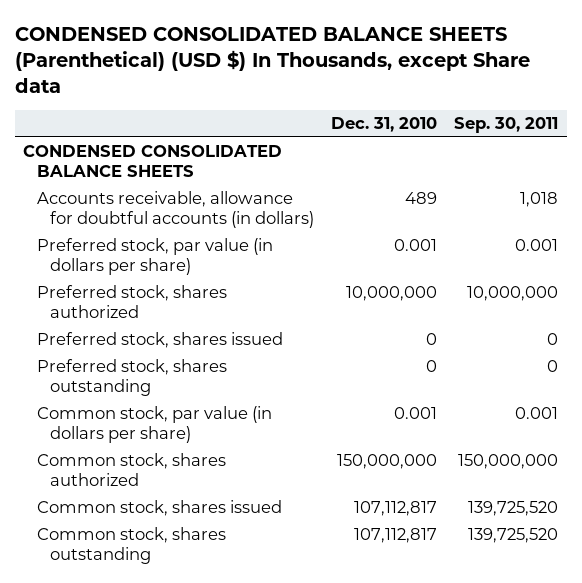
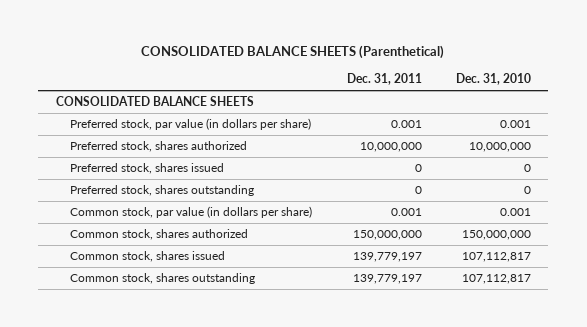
- CONDENSED CONSOLIDATED BALANCE SHEETS (Parenthetical) (USD $) In Thousands, except Share data
+ CONSOLIDATED BALANCE SHEETS (Parenthetical)
- | Dec. 31, 2010 | Sep. 30, 2011
+ | Dec. 31, 2011 | Dec. 31, 2010
- CONDENSED CONSOLIDATED BALANCE SHEETS
- Accounts receivable, allowance for doubtful accounts (in dollars) | 489 | 1,018
+ CONSOLIDATED BALANCE SHEETS

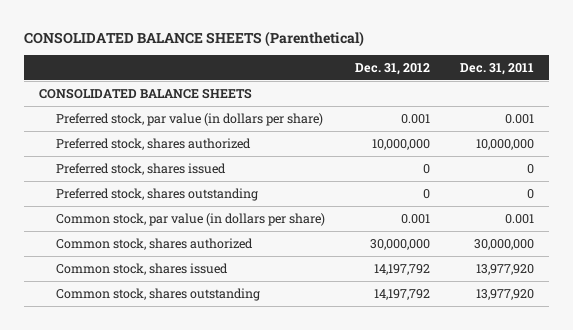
- | Dec. 31, 2011 | Dec. 31, 2010
+ | Dec. 31, 2012 | Dec. 31, 2011
- Common stock, shares authorized | 150,000,000 | 150,000,000
- Common stock, shares issued | 139,779,197 | 107,112,817
- Common stock, shares outstanding | 139,779,197 | 107,112,817
+ Common stock, shares authorized | 30,000,000 | 30,000,000
+ Common stock, shares issued | 14,197,792 | 13,977,920
+ Common stock, shares outstanding | 14,197,792 | 13,977,920

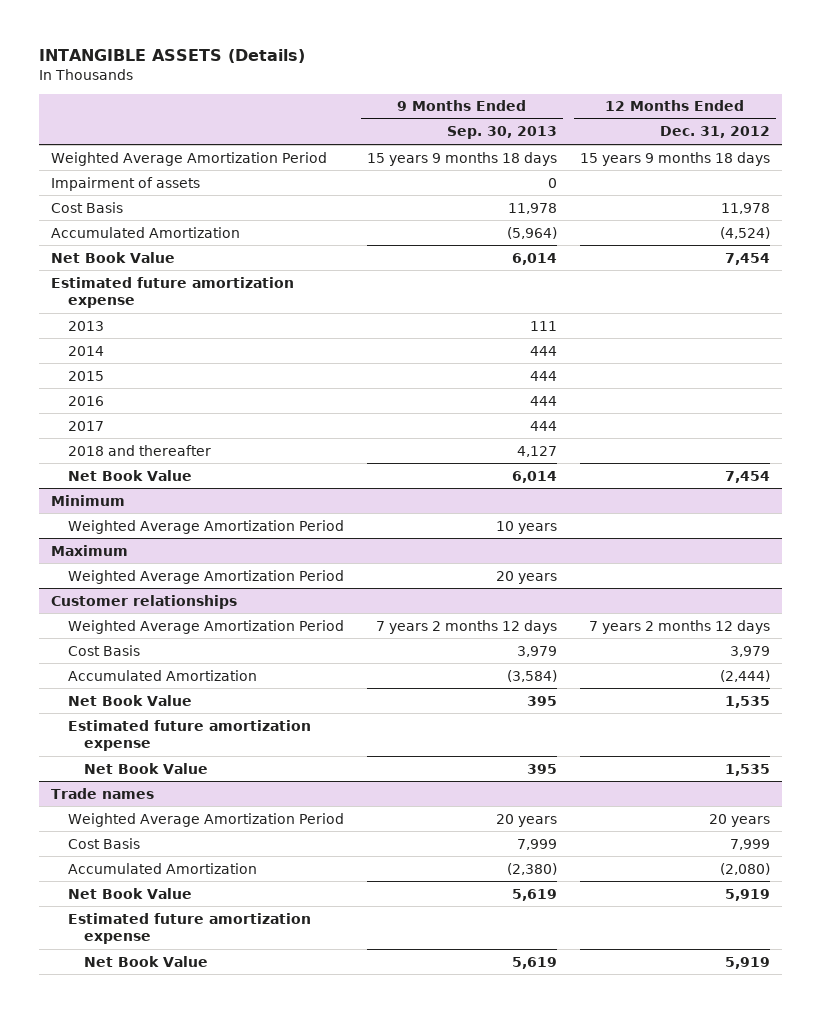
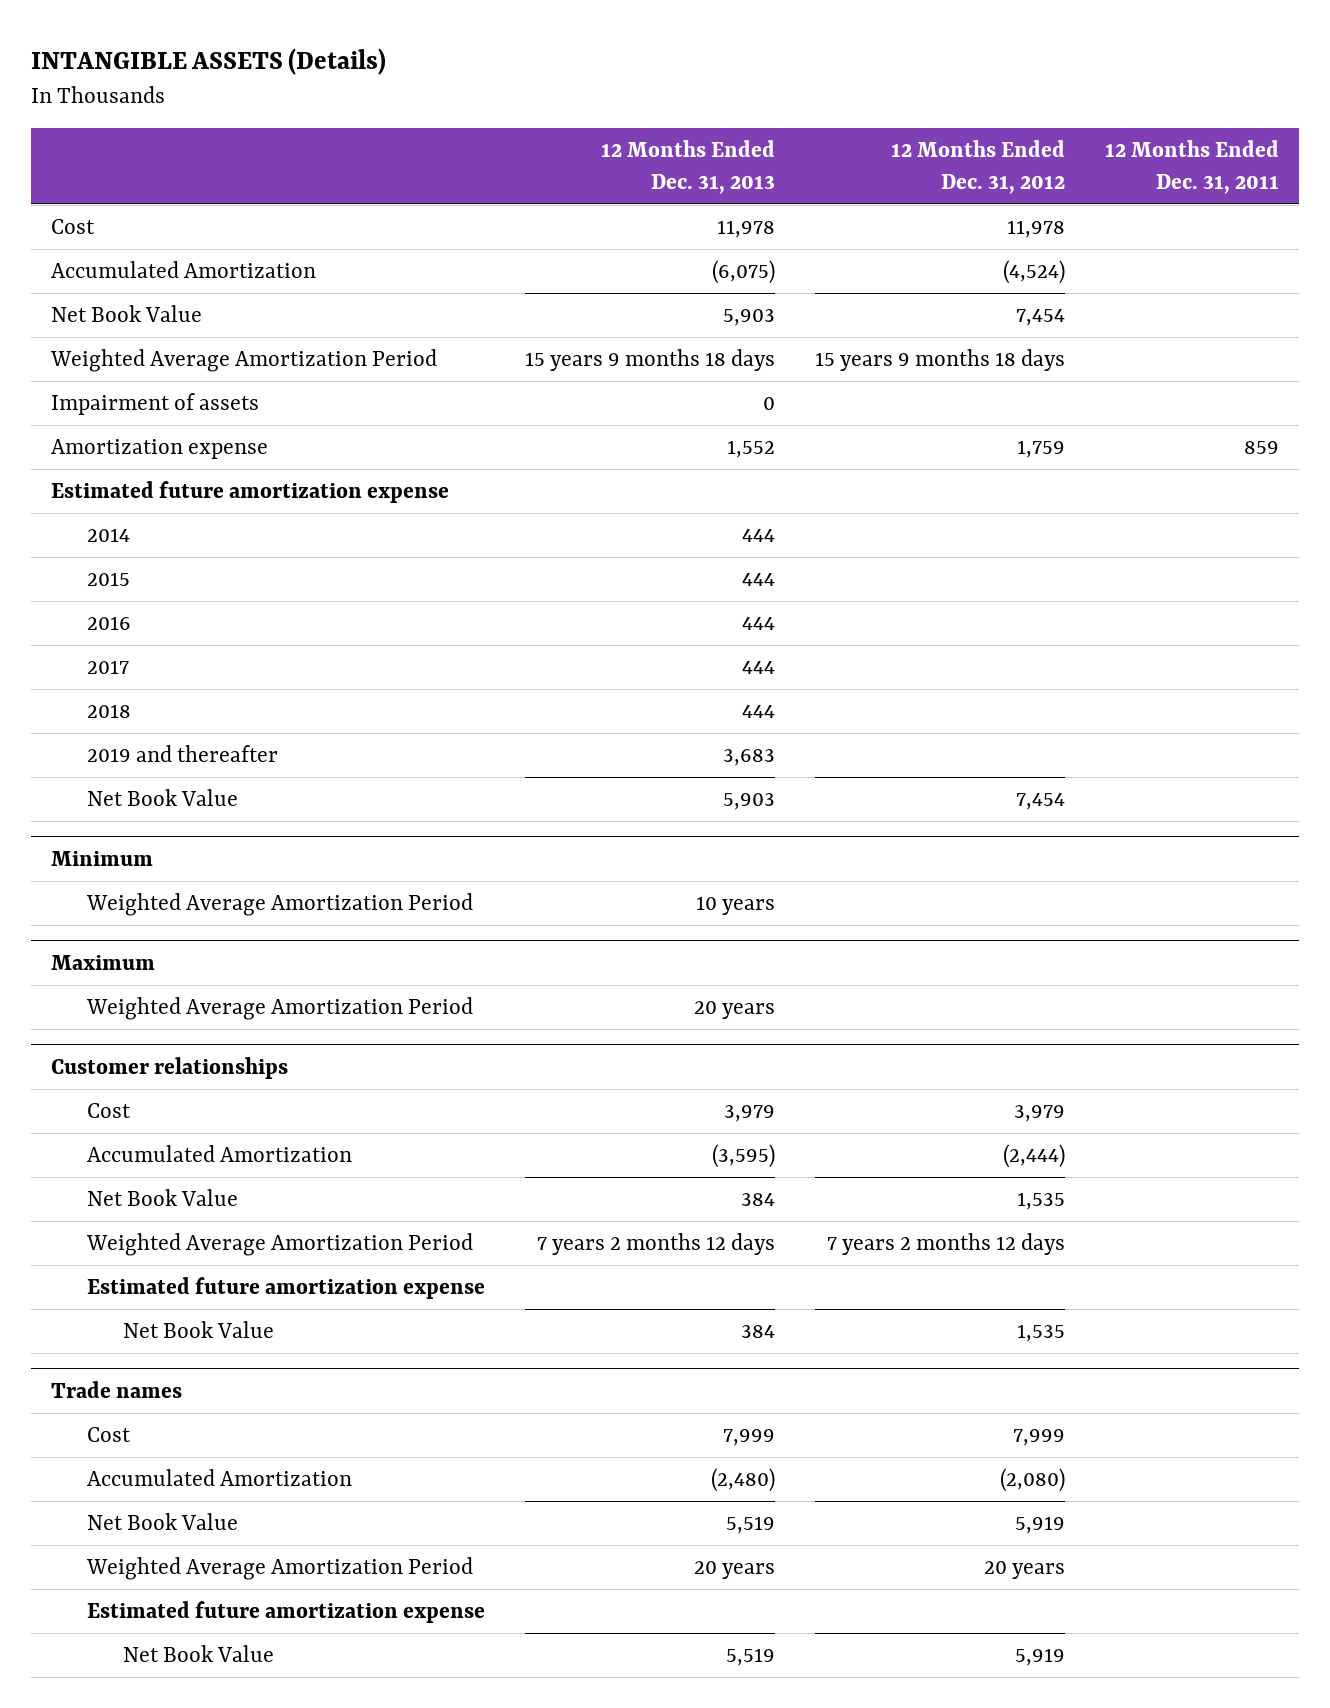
- | 9 Months Ended Sep. 30, 2013 | 12 Months Ended Dec. 31, 2012
+ | 12 Months Ended Dec. 31, 2013 | 12 Months Ended Dec. 31, 2012 | 12 Months Ended Dec. 31, 2011
- Cost Basis | 11,978 | 11,978
+ Cost | 11,978 | 11,978 |
moved down: Weighted Average Amortization Period | 15 years 9 months 18 days | 15 years 9 months 18 days |
moved down: Impairment of assets | 0 | |
+ Amortization expense | 1,552 | 1,759 | 859
- 2013 | 111 |
- 2018 and thereafter | 4,127 |
+ 2018 | 444 | |
+ 2019 and thereafter | 3,683 | |
@ Customer relationships
- Cost Basis | 3,979 | 3,979
+ Cost | 3,979 | 3,979 |
moved down: Weighted Average Amortization Period | 7 years 2 months 12 days | 7 years 2 months 12 days |
@ Trade names
- Cost Basis | 7,999 | 7,999
+ Cost | 7,999 | 7,999 |
moved down: Weighted Average Amortization Period | 20 years | 20 years |

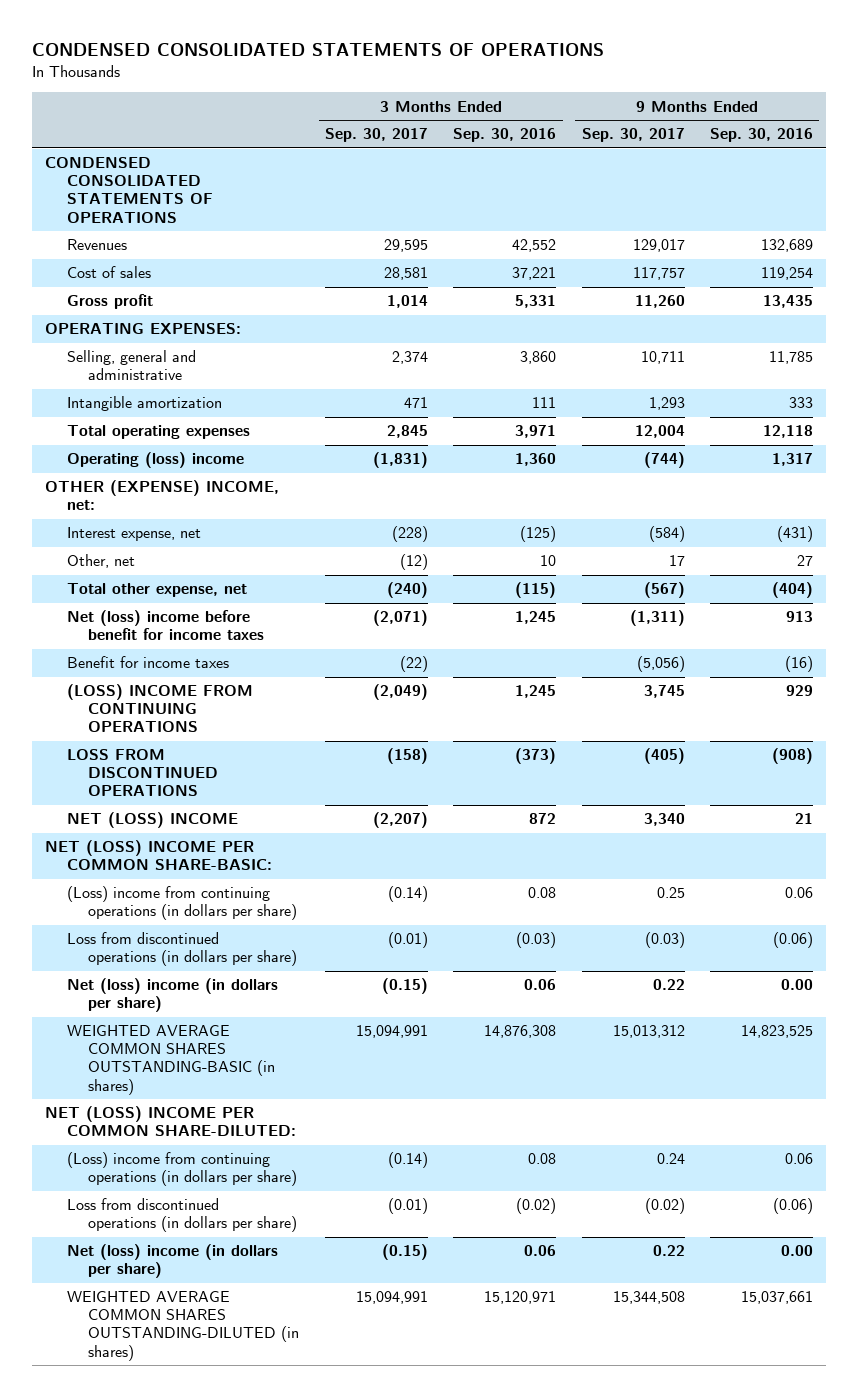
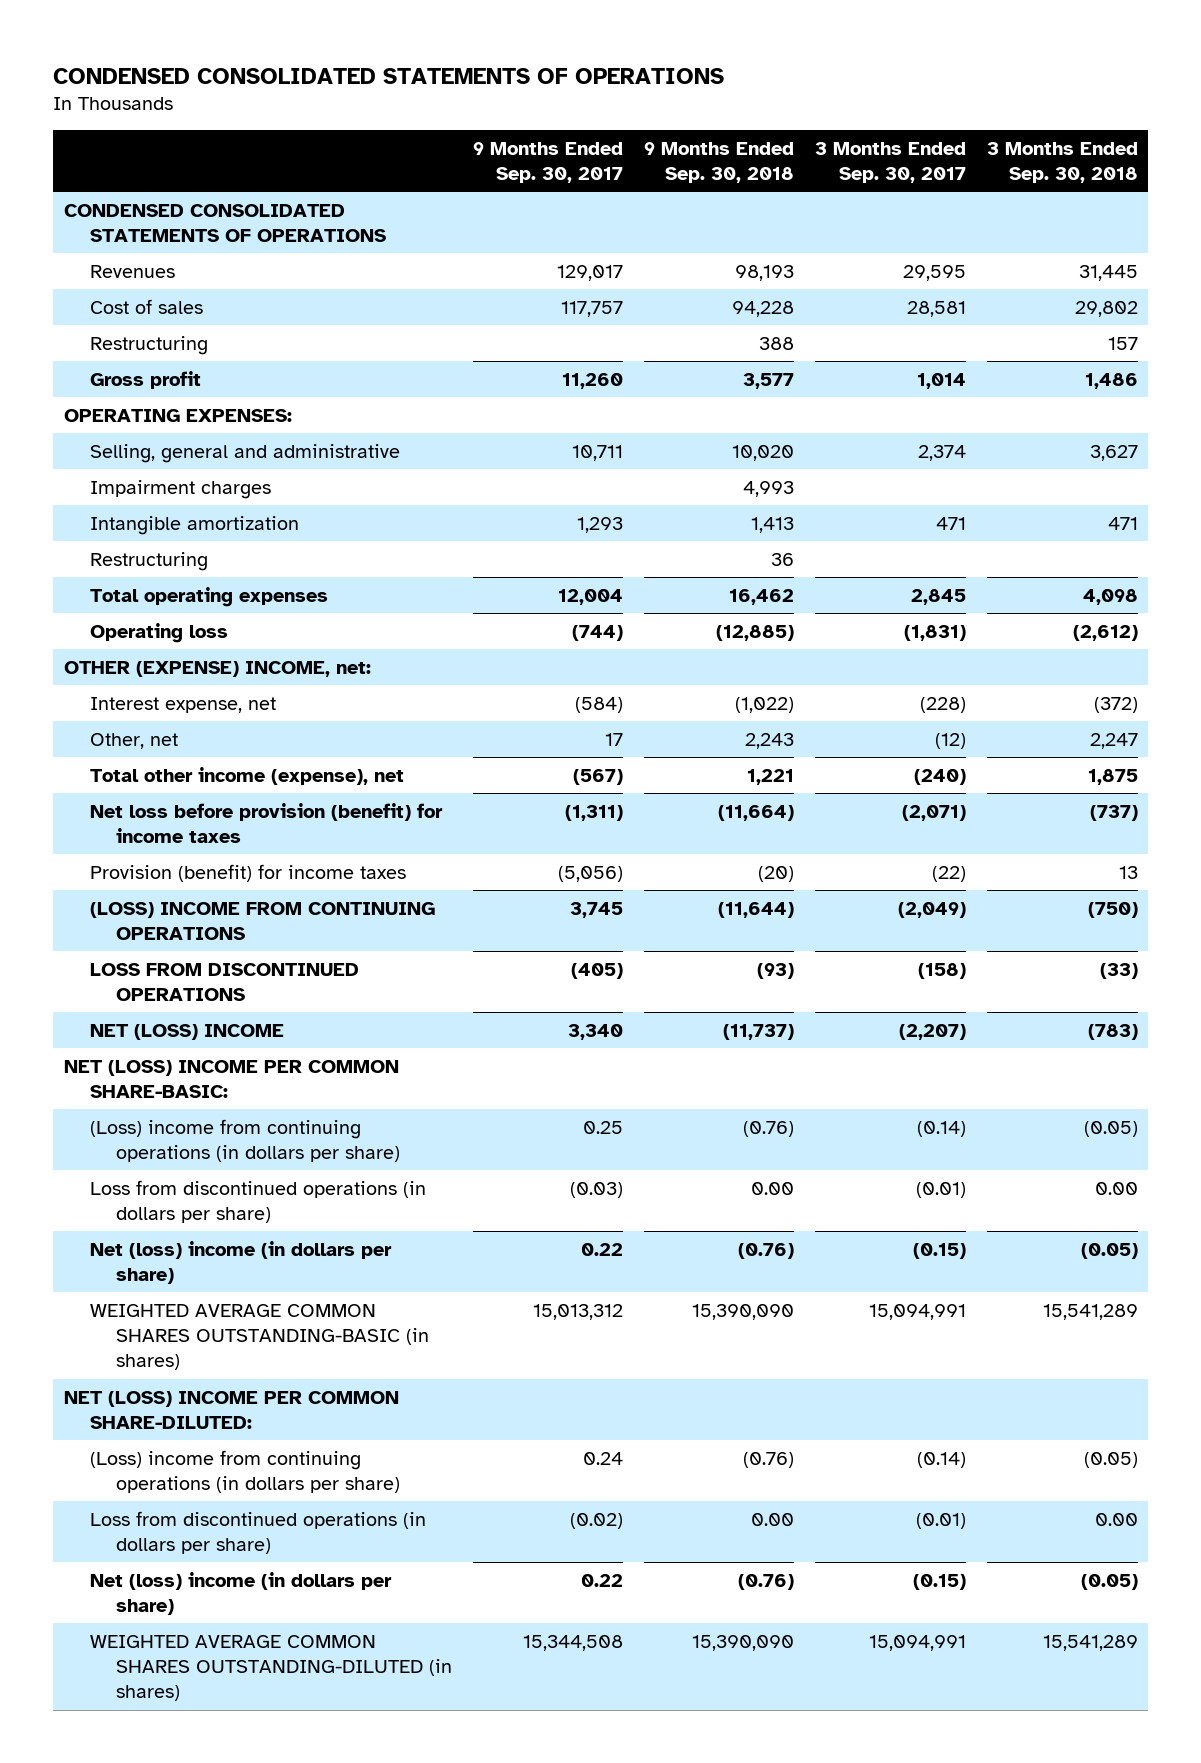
- | 3 Months Ended Sep. 30, 2017 | 3 Months Ended Sep. 30, 2016 | 9 Months Ended Sep. 30, 2017 | 9 Months Ended Sep. 30, 2016
+ | 9 Months Ended Sep. 30, 2017 | 9 Months Ended Sep. 30, 2018 | 3 Months Ended Sep. 30, 2017 | 3 Months Ended Sep. 30, 2018
+ Restructuring | | 388 | | 157
+ Impairment charges | | 4,993 | |
+ Restructuring | | 36 | |
- Operating (loss) income | (1,831) | 1,360 | (744) | 1,317
+ Operating loss | (744) | (12,885) | (1,831) | (2,612)
- Total other expense, net | (240) | (115) | (567) | (404)
- Net (loss) income before benefit for income taxes | (2,071) | 1,245 | (1,311) | 913
- Benefit for income taxes | (22) | | (5,056) | (16)
+ Total other income (expense), net | (567) | 1,221 | (240) | 1,875
+ Net loss before provision (benefit) for income taxes | (1,311) | (11,664) | (2,071) | (737)
+ Provision (benefit) for income taxes | (5,056) | (20) | (22) | 13

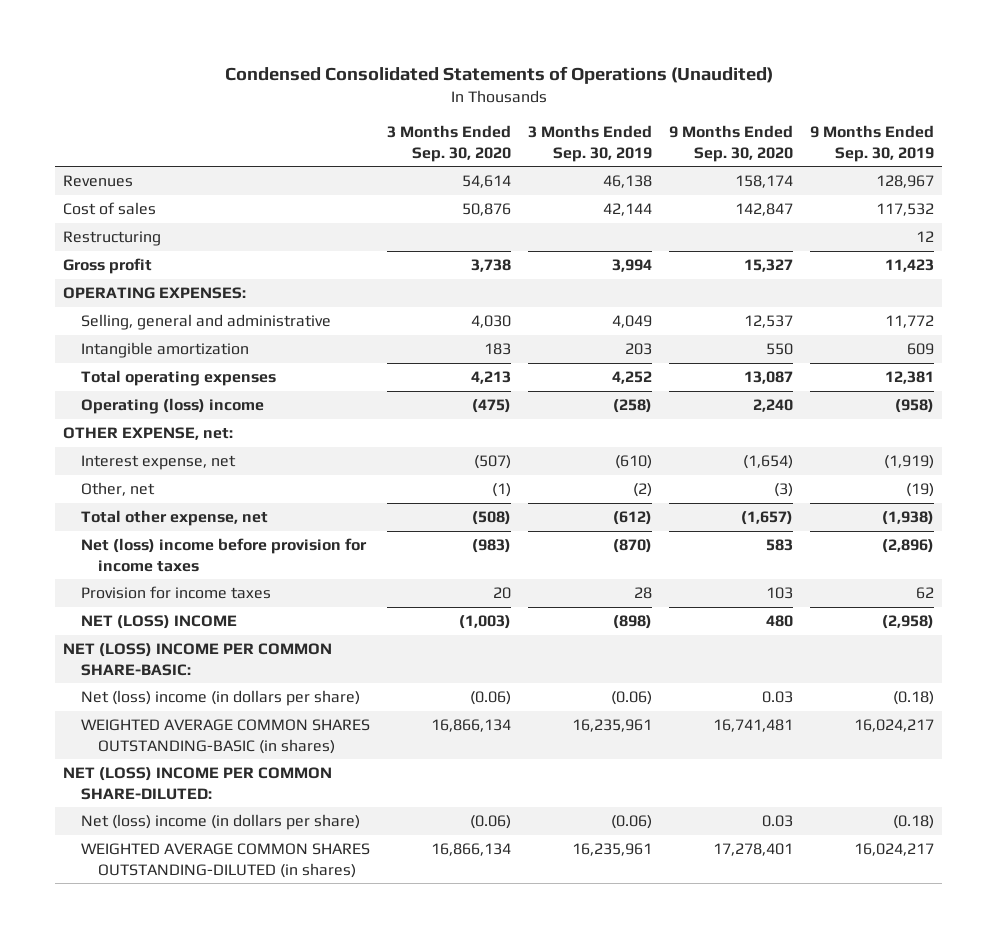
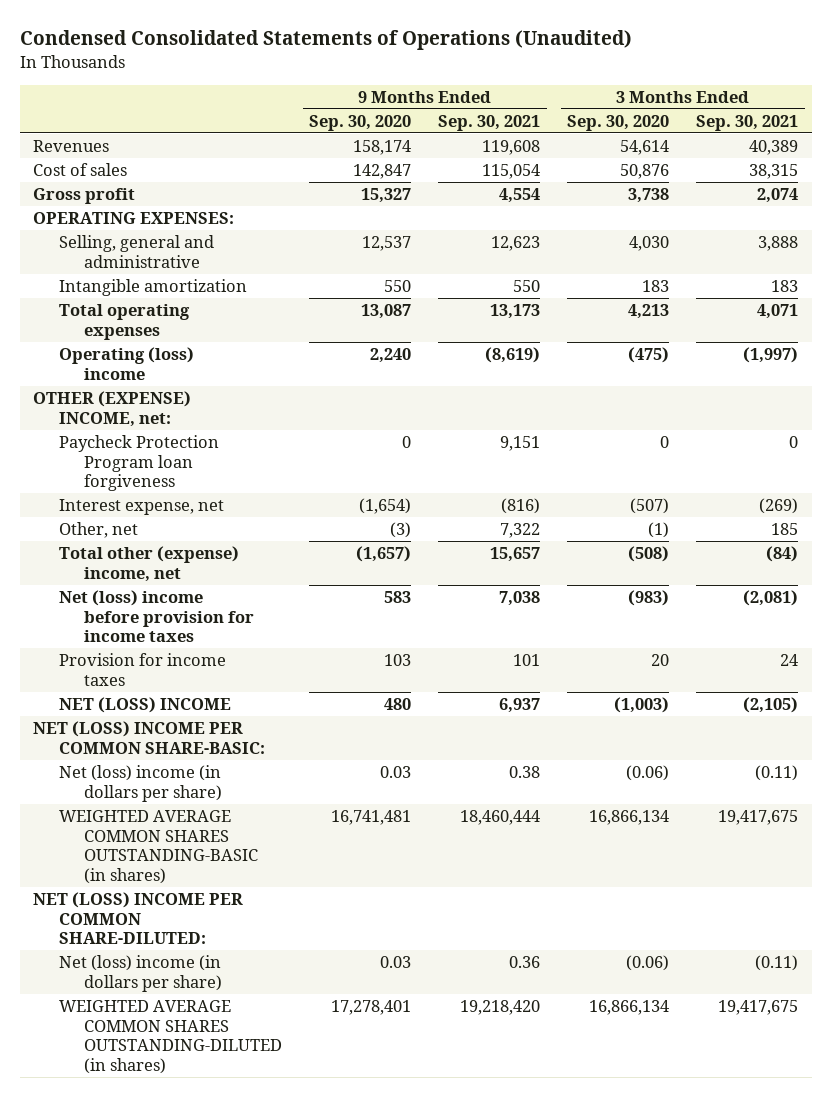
- | 3 Months Ended Sep. 30, 2020 | 3 Months Ended Sep. 30, 2019 | 9 Months Ended Sep. 30, 2020 | 9 Months Ended Sep. 30, 2019
+ | 9 Months Ended Sep. 30, 2020 | 9 Months Ended Sep. 30, 2021 | 3 Months Ended Sep. 30, 2020 | 3 Months Ended Sep. 30, 2021
- Restructuring | | | | 12
- OTHER EXPENSE, net:
+ OTHER (EXPENSE) INCOME, net:
+ Paycheck Protection Program loan forgiveness | 0 | 9,151 | 0 | 0
- Total other expense, net | (508) | (612) | (1,657) | (1,938)
+ Total other (expense) income, net | (1,657) | 15,657 | (508) | (84)

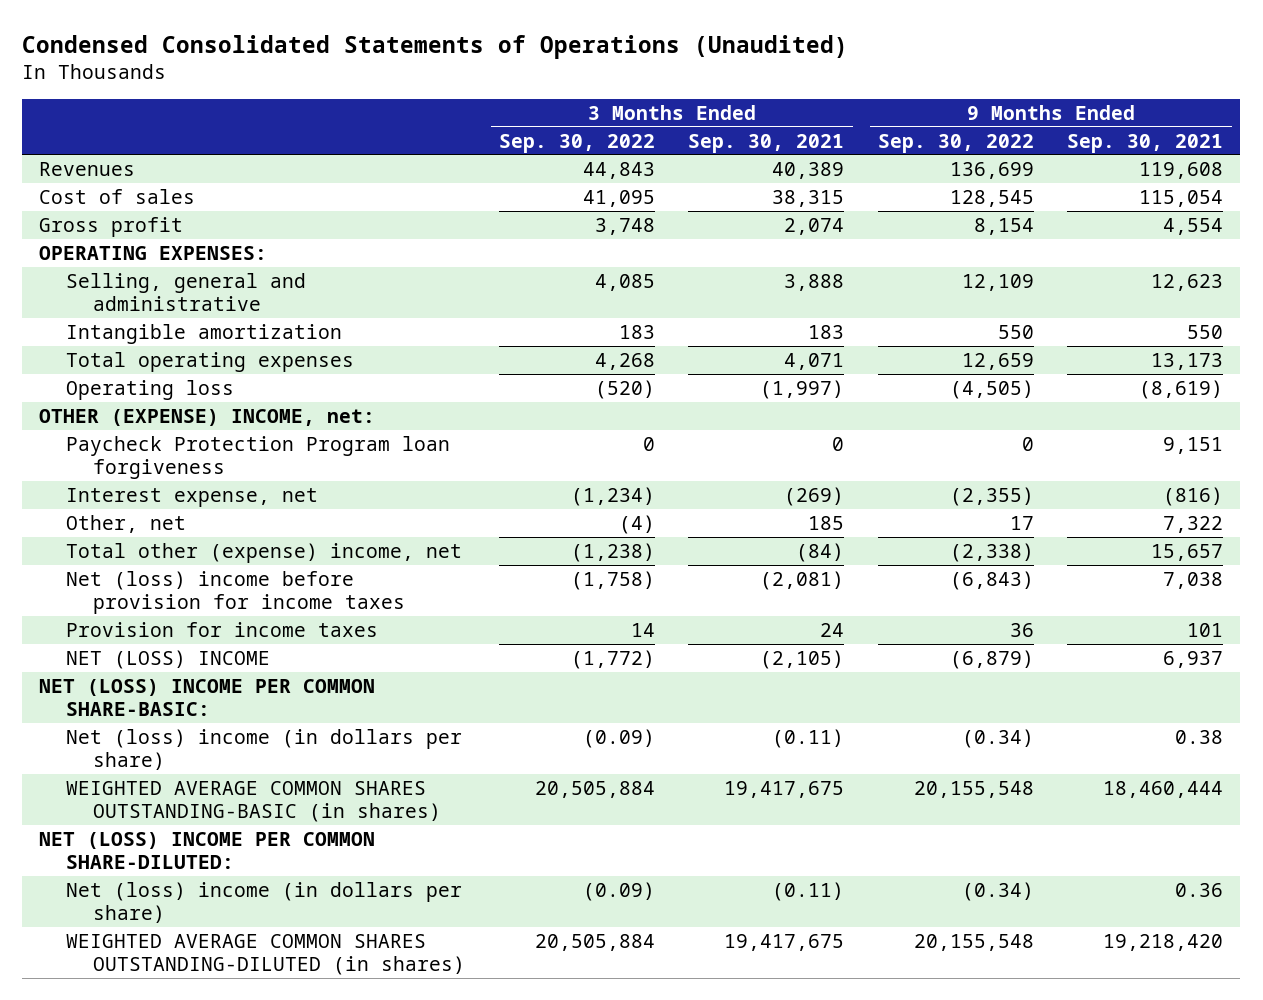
- | 9 Months Ended Sep. 30, 2020 | 9 Months Ended Sep. 30, 2021 | 3 Months Ended Sep. 30, 2020 | 3 Months Ended Sep. 30, 2021
+ | 3 Months Ended Sep. 30, 2022 | 3 Months Ended Sep. 30, 2021 | 9 Months Ended Sep. 30, 2022 | 9 Months Ended Sep. 30, 2021
- Operating (loss) income | 2,240 | (8,619) | (475) | (1,997)
+ Operating loss | (520) | (1,997) | (4,505) | (8,619)

